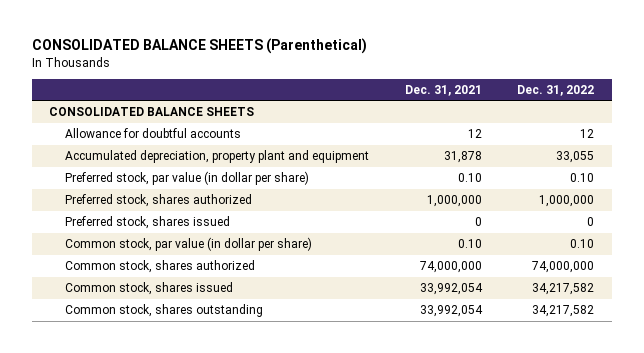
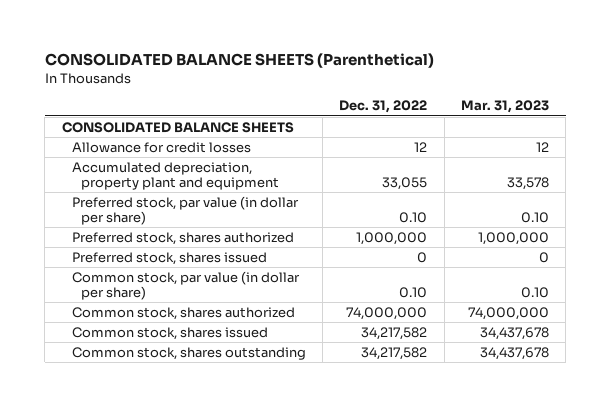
- | Dec. 31, 2021 | Dec. 31, 2022
+ | Dec. 31, 2022 | Mar. 31, 2023
- Allowance for doubtful accounts | 12 | 12
+ Allowance for credit losses | 12 | 12

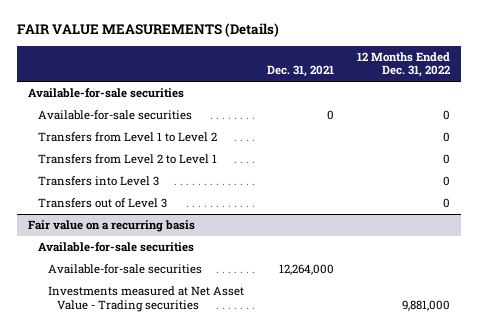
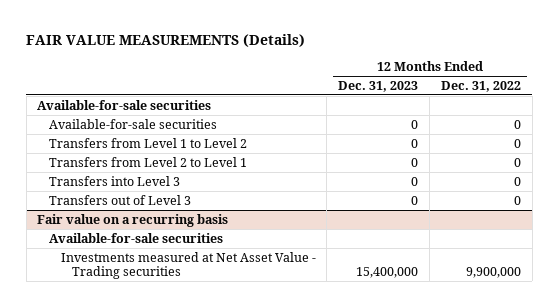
- | Dec. 31, 2021 | 12 Months Ended Dec. 31, 2022
+ | 12 Months Ended Dec. 31, 2023 | 12 Months Ended Dec. 31, 2022
@ Fair value on a recurring basis
- Available-for-sale securities | 12,264,000 |
- Investments measured at Net Asset Value - Trading securities | | 9,881,000
+ Investments measured at Net Asset Value - Trading securities | 15,400,000 | 9,900,000

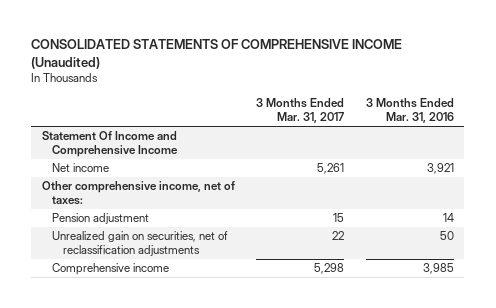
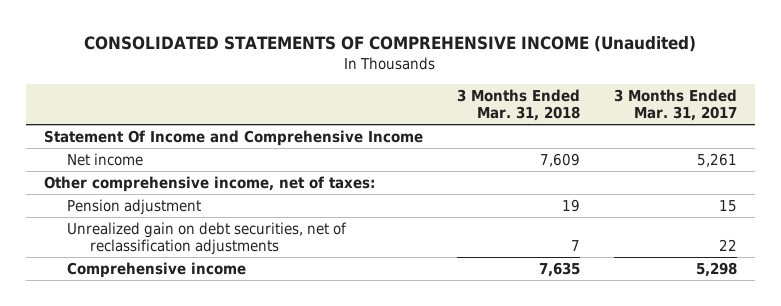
- | 3 Months Ended Mar. 31, 2017 | 3 Months Ended Mar. 31, 2016
+ | 3 Months Ended Mar. 31, 2018 | 3 Months Ended Mar. 31, 2017
- Unrealized gain on securities, net of reclassification adjustments | 22 | 50
+ Unrealized gain on debt securities, net of reclassification adjustments | 7 | 22

